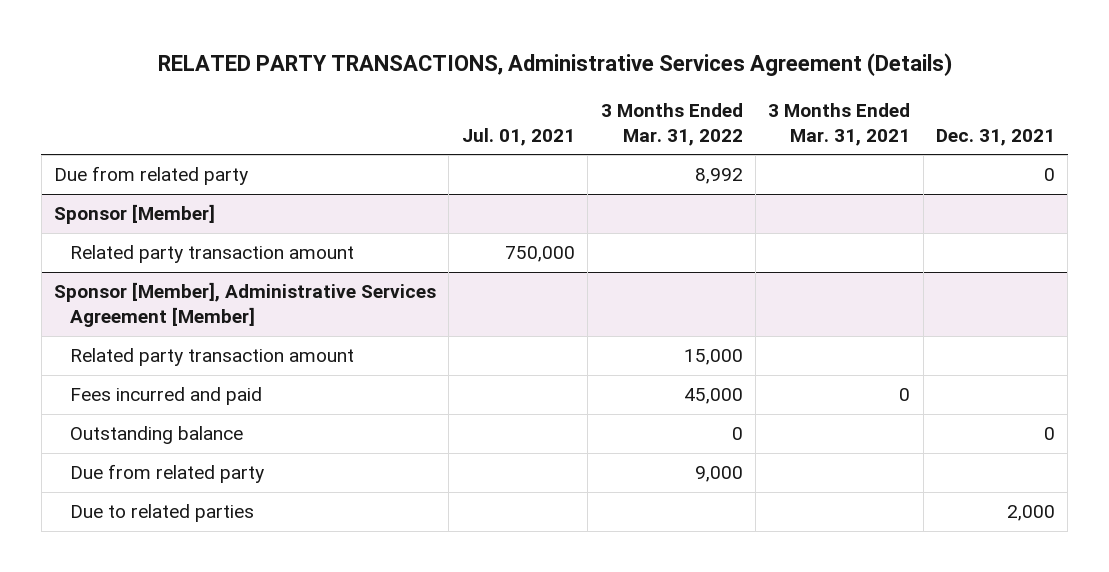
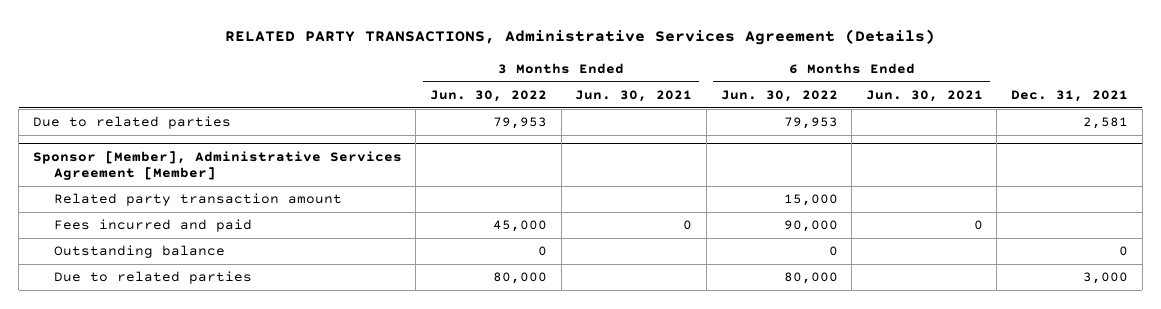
- | Jul. 01, 2021 | 3 Months Ended Mar. 31, 2022 | 3 Months Ended Mar. 31, 2021 | Dec. 31, 2021
+ | 3 Months Ended Jun. 30, 2022 | 3 Months Ended Jun. 30, 2021 | 6 Months Ended Jun. 30, 2022 | 6 Months Ended Jun. 30, 2021 | Dec. 31, 2021
- Due from related party | | 8,992 | | 0
- Sponsor [Member]
- Related party transaction amount | 750,000 | | |
+ Due to related parties | 79,953 | | 79,953 | | 2,581
@ Sponsor [Member], Administrative Services Agreement [Member]
- Due from related party | | 9,000 | |
- Due to related parties | | | | 2,000
+ Due to related parties | 80,000 | | 80,000 | | 3,000

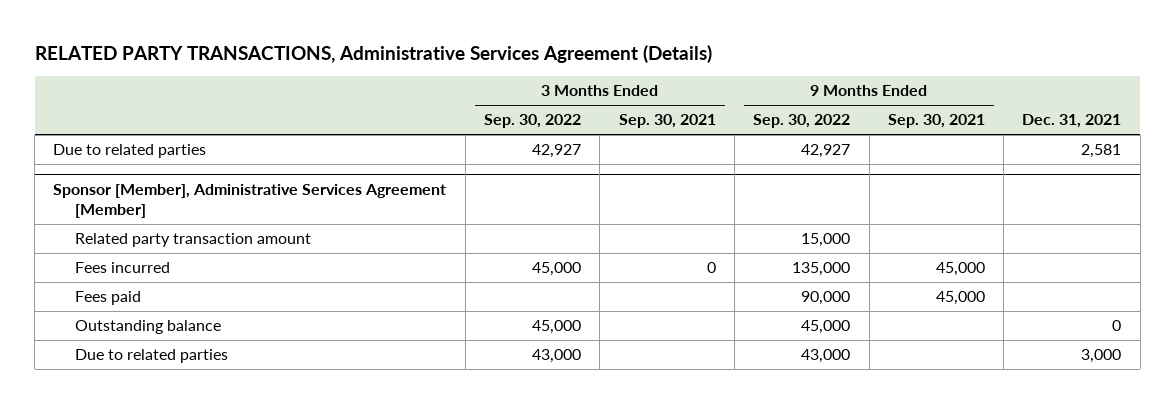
- | 3 Months Ended Jun. 30, 2022 | 3 Months Ended Jun. 30, 2021 | 6 Months Ended Jun. 30, 2022 | 6 Months Ended Jun. 30, 2021 | Dec. 31, 2021
+ | 3 Months Ended Sep. 30, 2022 | 3 Months Ended Sep. 30, 2021 | 9 Months Ended Sep. 30, 2022 | 9 Months Ended Sep. 30, 2021 | Dec. 31, 2021
@ Sponsor [Member], Administrative Services Agreement [Member]
- Fees incurred and paid | 45,000 | 0 | 90,000 | 0 |
+ Fees incurred | 45,000 | 0 | 135,000 | 45,000 |
+ Fees paid | | | 90,000 | 45,000 |

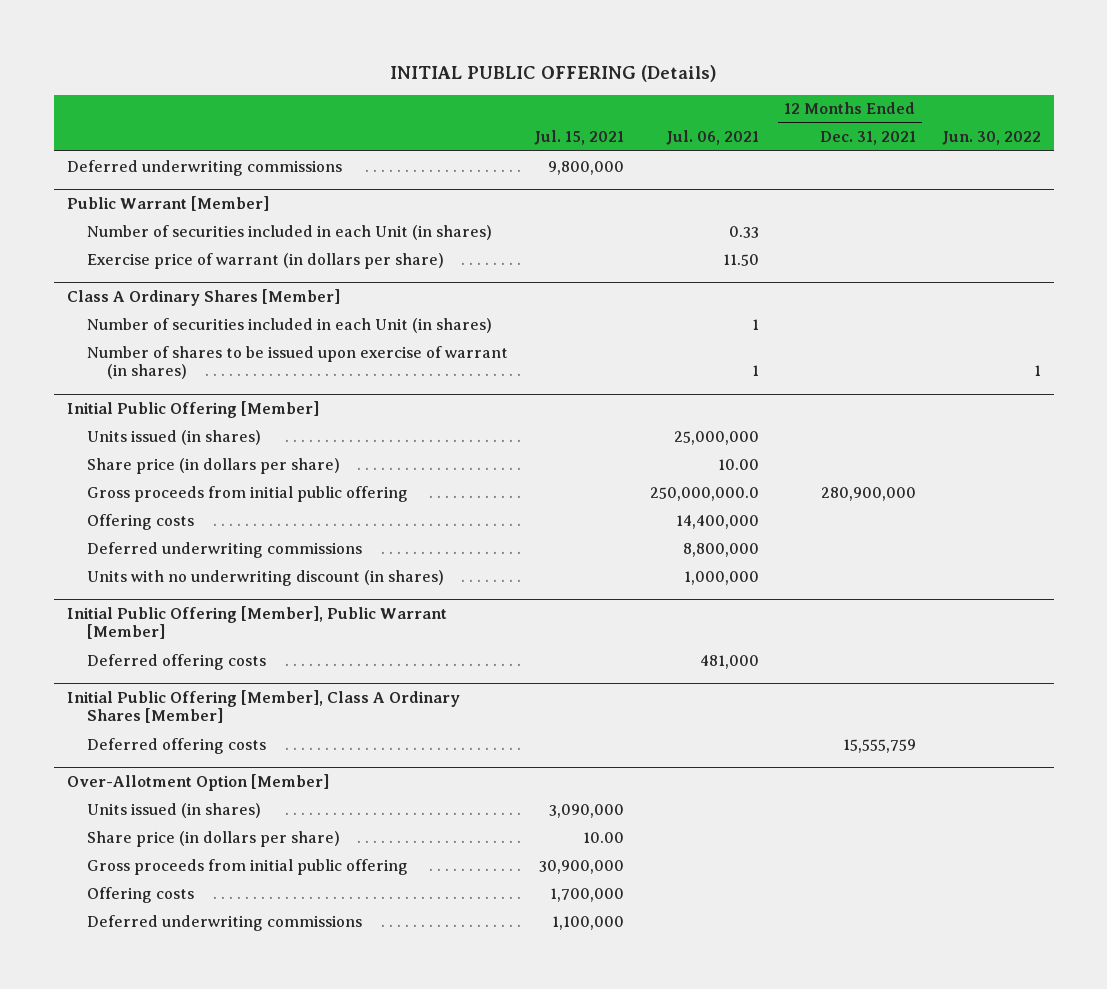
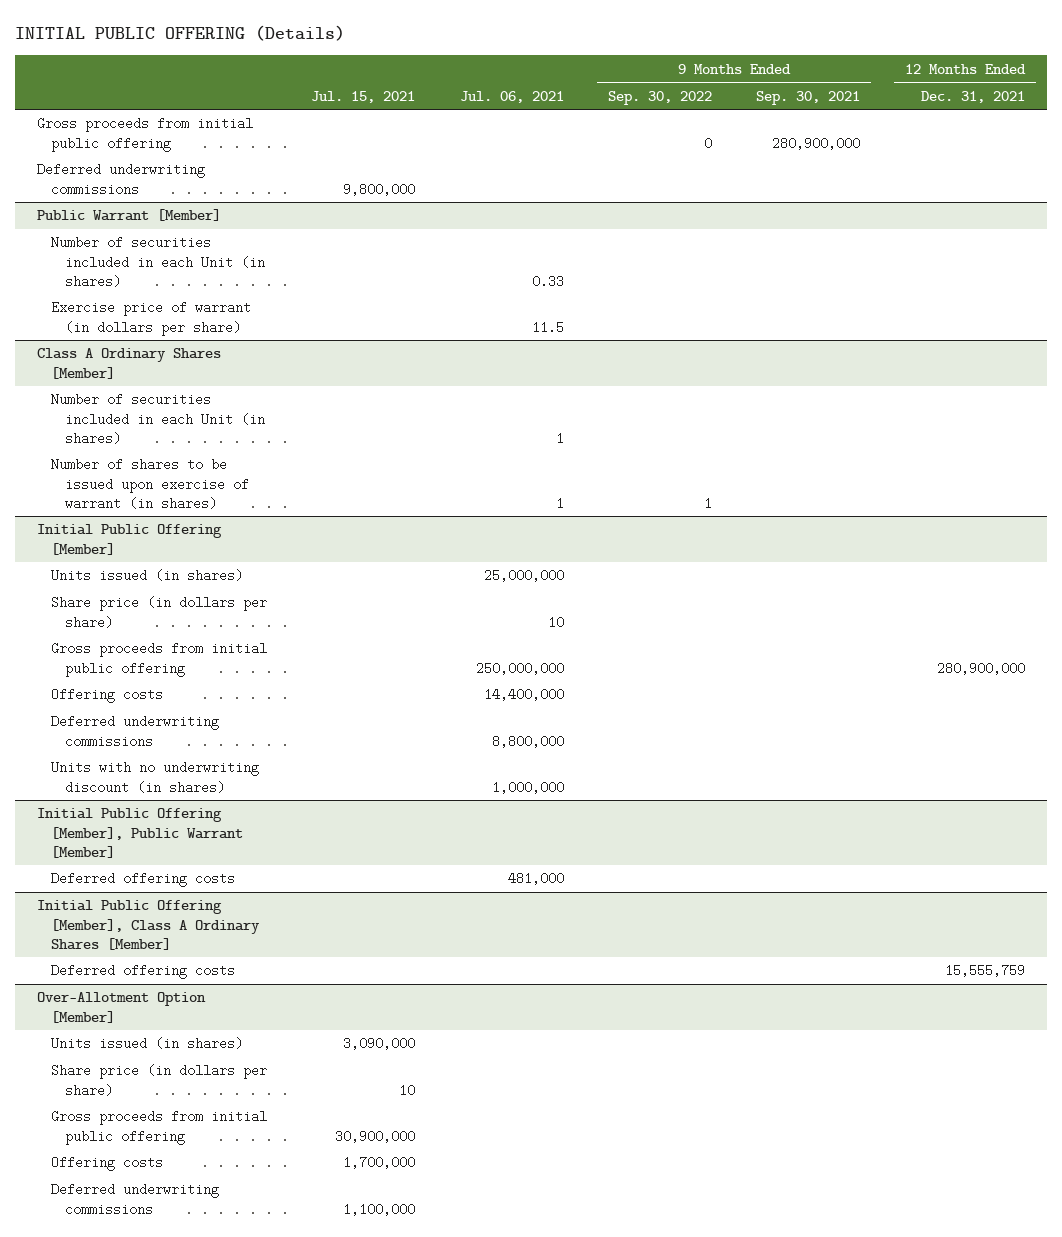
- | Jul. 15, 2021 | Jul. 06, 2021 | 12 Months Ended Dec. 31, 2021 | Jun. 30, 2022
+ | Jul. 15, 2021 | Jul. 06, 2021 | 9 Months Ended Sep. 30, 2022 | 9 Months Ended Sep. 30, 2021 | 12 Months Ended Dec. 31, 2021
+ Gross proceeds from initial public offering | | | 0 | 280,900,000 |
@ Public Warrant [Member]
- Exercise price of warrant (in dollars per share) | | 11.50 | |
+ Exercise price of warrant (in dollars per share) | | 11.5 | | |
@ Initial Public Offering [Member]
- Share price (in dollars per share) | | 10.00 | |
- Gross proceeds from initial public offering | | 250,000,000.0 | 280,900,000 |
+ Share price (in dollars per share) | | 10 | | |
+ Gross proceeds from initial public offering | | 250,000,000 | | | 280,900,000
@ Over-Allotment Option [Member]
- Share price (in dollars per share) | 10.00 | | |
+ Share price (in dollars per share) | 10 | | | |

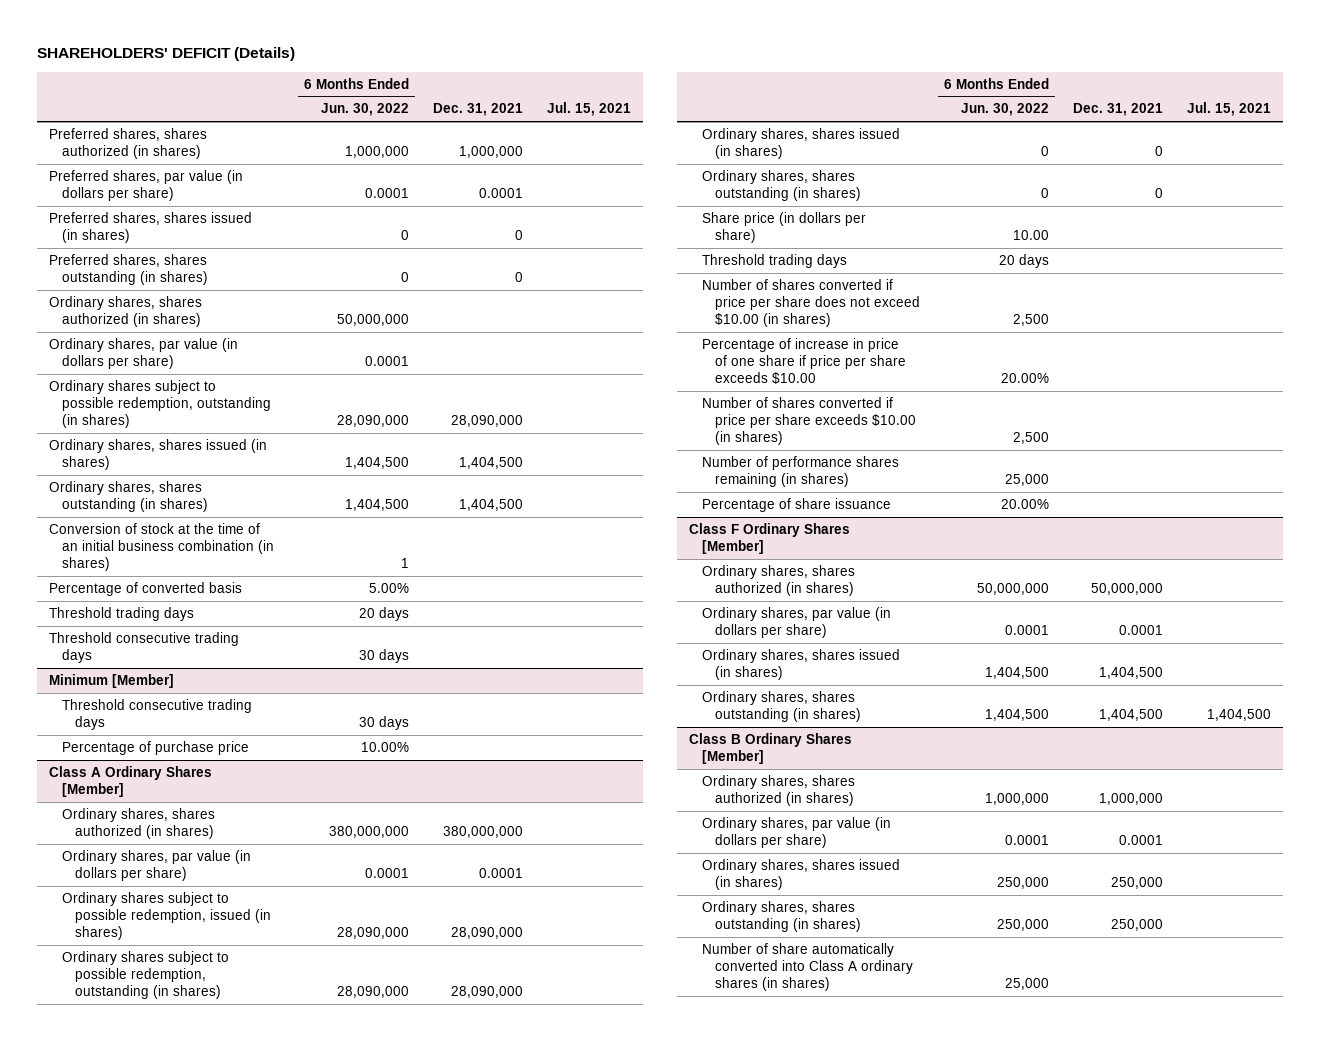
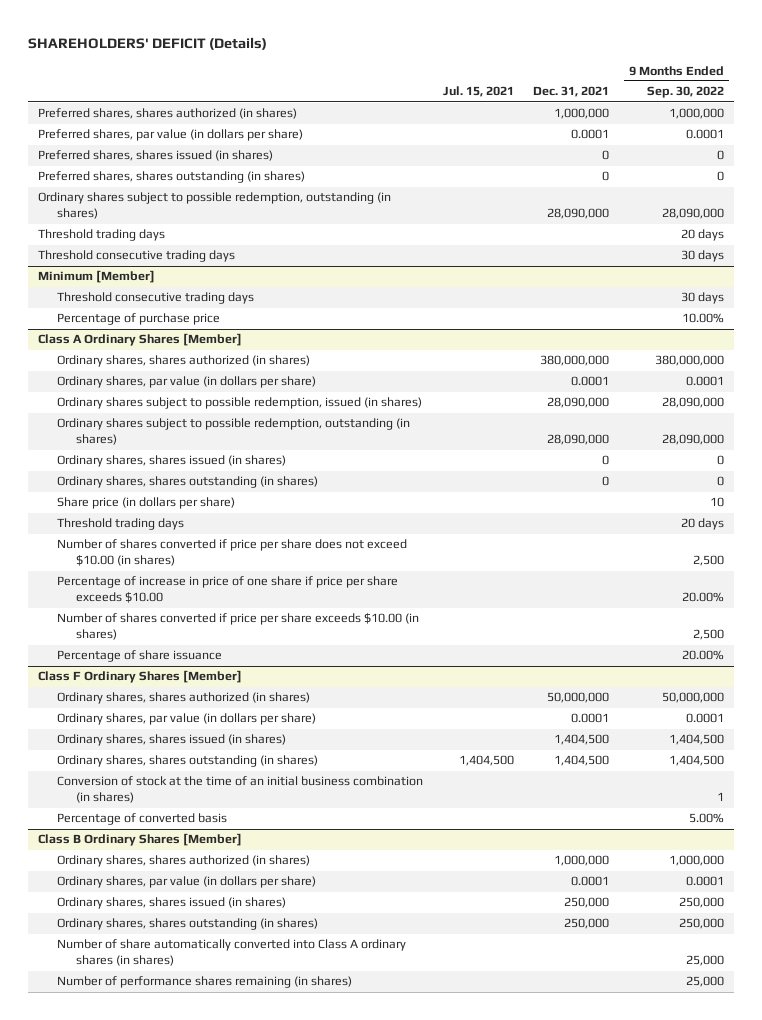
- | 6 Months Ended Jun. 30, 2022 | Dec. 31, 2021 | Jul. 15, 2021
+ | Jul. 15, 2021 | Dec. 31, 2021 | 9 Months Ended Sep. 30, 2022
- Ordinary shares, shares authorized (in shares) | 50,000,000 | |
- Ordinary shares, par value (in dollars per share) | 0.0001 | |
- Ordinary shares, shares issued (in shares) | 1,404,500 | 1,404,500 |
- Ordinary shares, shares outstanding (in shares) | 1,404,500 | 1,404,500 |
- Conversion of stock at the time of an initial business combination (in shares) | 1 | |
- Percentage of converted basis | 5.00% | |
@ Class A Ordinary Shares [Member]
- Number of performance shares remaining (in shares) | 25,000 | |
@ Class F Ordinary Shares [Member]
+ Conversion of stock at the time of an initial business combination (in shares) | | | 1
+ Percentage of converted basis | | | 5.00%
@ Class B Ordinary Shares [Member]
+ Number of performance shares remaining (in shares) | | | 25,000

